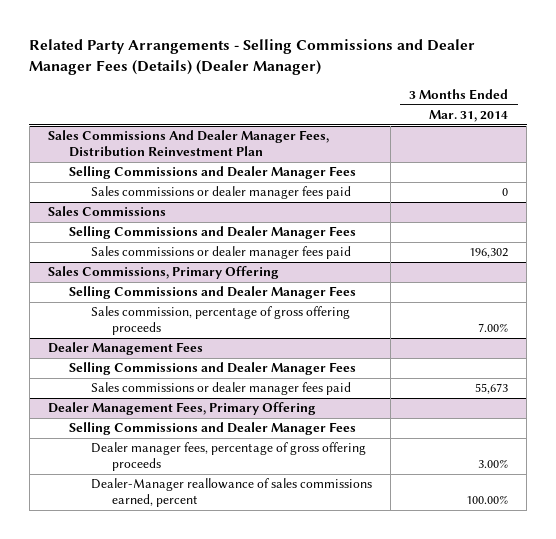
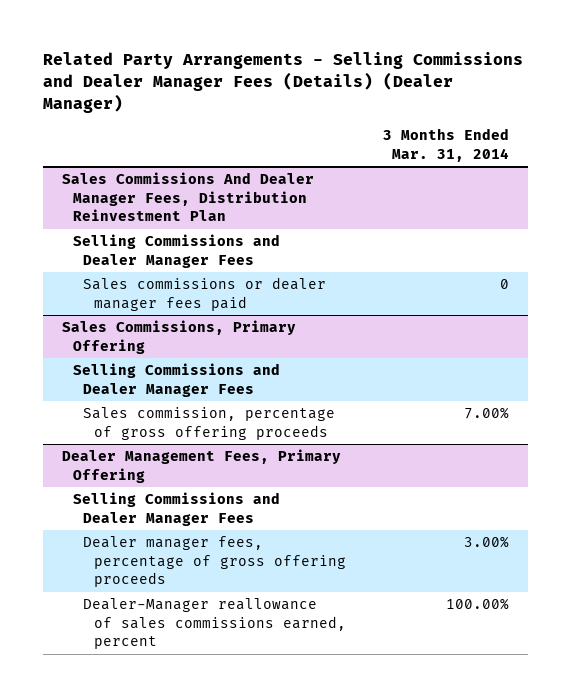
- Sales Commissions
- Selling Commissions and Dealer Manager Fees
- Sales commissions or dealer manager fees paid | 196,302
- Dealer Management Fees
- Selling Commissions and Dealer Manager Fees
- Sales commissions or dealer manager fees paid | 55,673

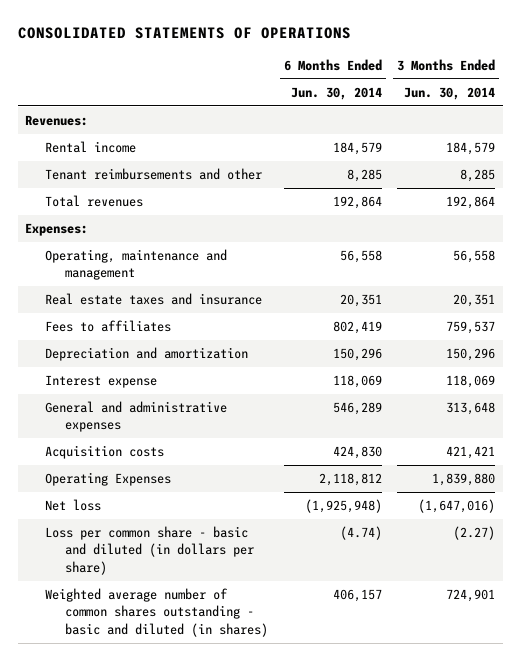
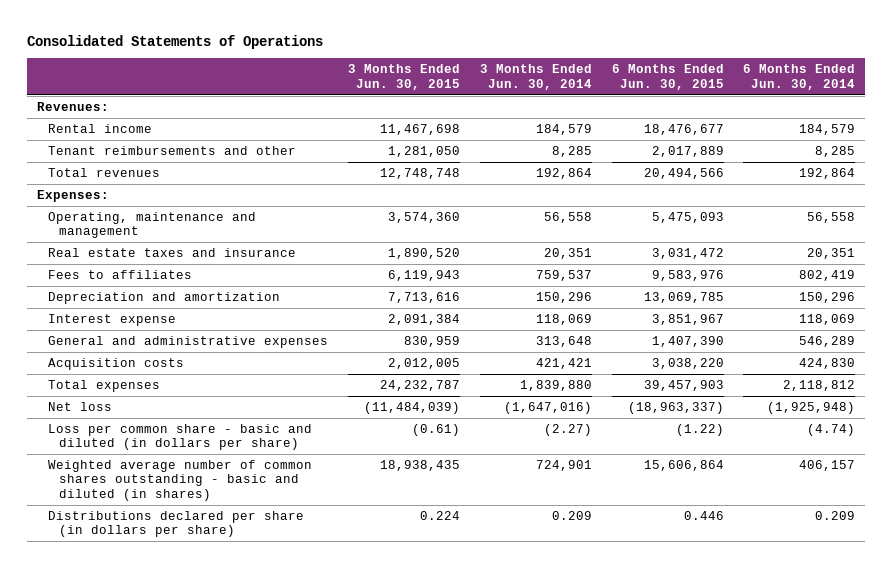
- CONSOLIDATED STATEMENTS OF OPERATIONS
+ Consolidated Statements of Operations
- | 6 Months Ended Jun. 30, 2014 | 3 Months Ended Jun. 30, 2014
+ | 3 Months Ended Jun. 30, 2015 | 3 Months Ended Jun. 30, 2014 | 6 Months Ended Jun. 30, 2015 | 6 Months Ended Jun. 30, 2014
- Operating Expenses | 2,118,812 | 1,839,880
+ Total expenses | 24,232,787 | 1,839,880 | 39,457,903 | 2,118,812
+ Distributions declared per share (in dollars per share) | 0.224 | 0.209 | 0.446 | 0.209

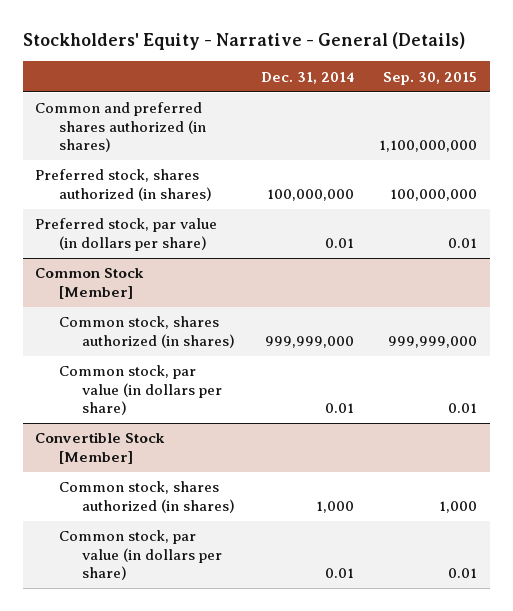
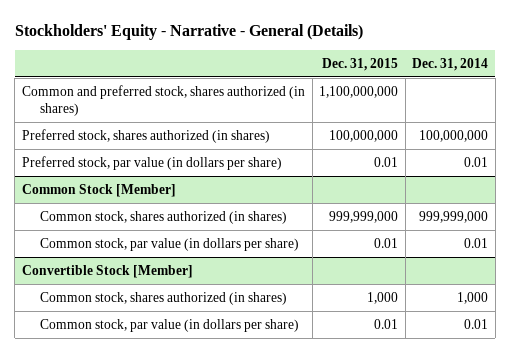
- | Dec. 31, 2014 | Sep. 30, 2015
+ | Dec. 31, 2015 | Dec. 31, 2014
- Common and preferred shares authorized (in shares) | | 1,100,000,000
+ Common and preferred stock, shares authorized (in shares) | 1,100,000,000 |

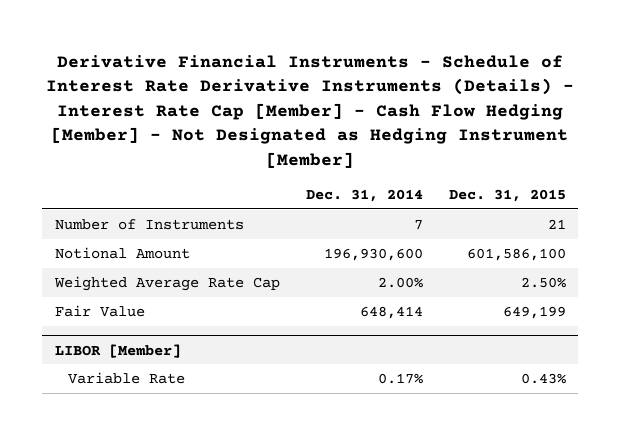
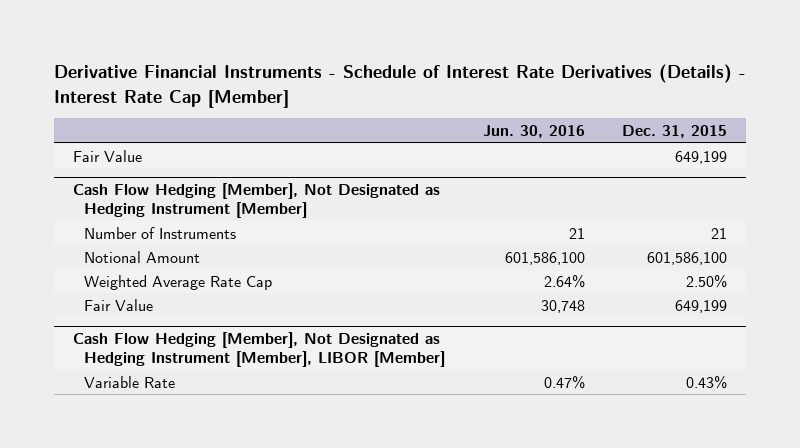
- Derivative Financial Instruments - Schedule of Interest Rate Derivative Instruments (Details) - Interest Rate Cap [Member] - Cash Flow Hedging [Member] - Not Designated as Hedging Instrument [Member]
+ Derivative Financial Instruments - Schedule of Interest Rate Derivatives (Details) - Interest Rate Cap [Member]
- | Dec. 31, 2014 | Dec. 31, 2015
+ | Jun. 30, 2016 | Dec. 31, 2015
+ Fair Value | | 649,199
+ Cash Flow Hedging [Member], Not Designated as Hedging Instrument [Member]
- LIBOR [Member]
+ Cash Flow Hedging [Member], Not Designated as Hedging Instrument [Member], LIBOR [Member]

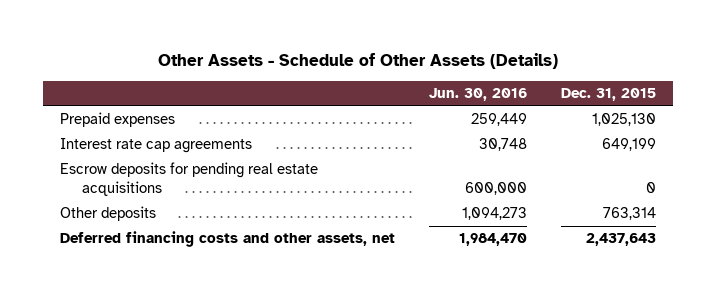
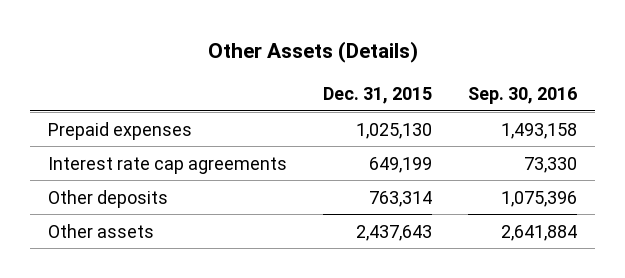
- Other Assets - Schedule of Other Assets (Details)
+ Other Assets (Details)
- | Jun. 30, 2016 | Dec. 31, 2015
+ | Dec. 31, 2015 | Sep. 30, 2016
- Escrow deposits for pending real estate acquisitions | 600,000 | 0
- Deferred financing costs and other assets, net | 1,984,470 | 2,437,643
+ Other assets | 2,437,643 | 2,641,884

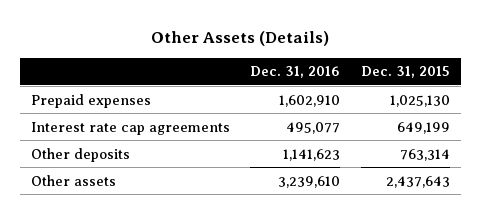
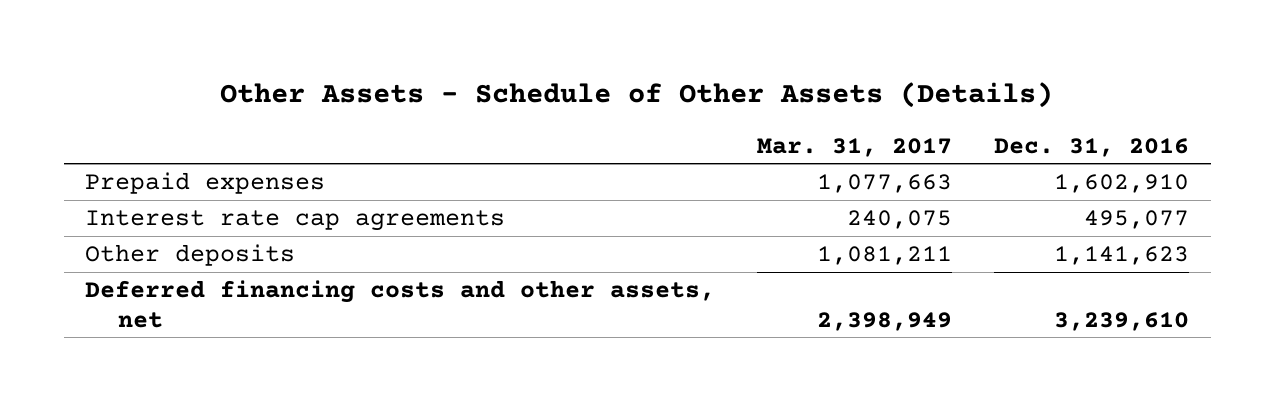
- Other Assets (Details)
+ Other Assets - Schedule of Other Assets (Details)
- | Dec. 31, 2016 | Dec. 31, 2015
+ | Mar. 31, 2017 | Dec. 31, 2016
- Other assets | 3,239,610 | 2,437,643
+ Deferred financing costs and other assets, net | 2,398,949 | 3,239,610

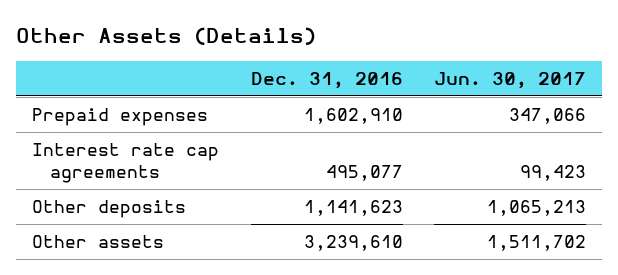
- Other Assets - Schedule of Other Assets (Details)
+ Other Assets (Details)
- | Mar. 31, 2017 | Dec. 31, 2016
+ | Dec. 31, 2016 | Jun. 30, 2017
- Deferred financing costs and other assets, net | 2,398,949 | 3,239,610
+ Other assets | 3,239,610 | 1,511,702

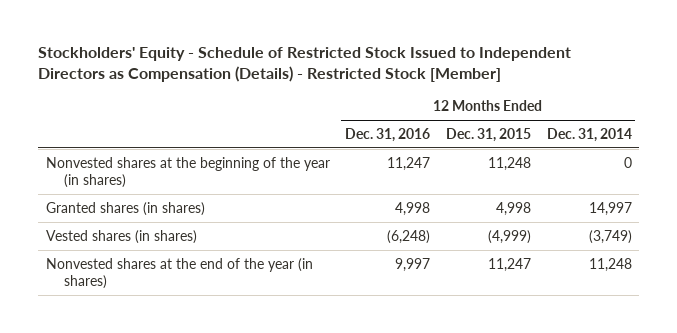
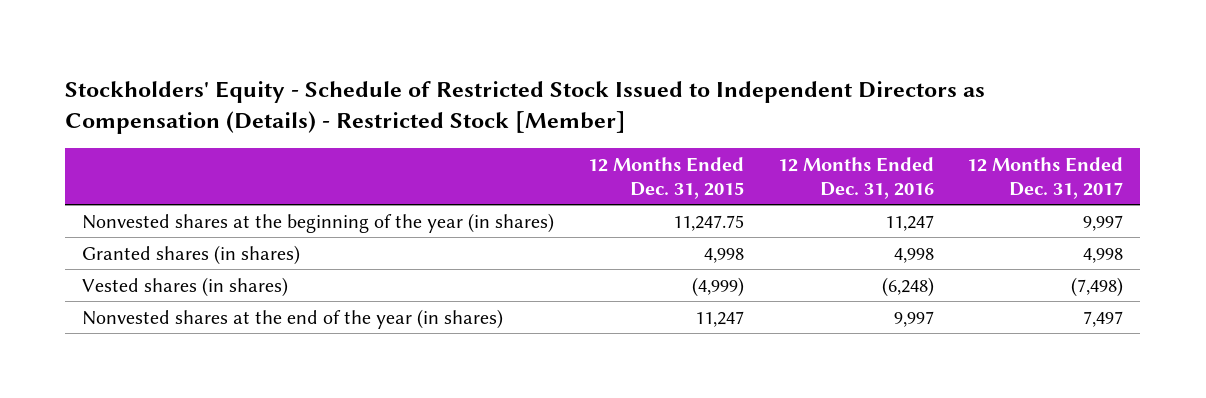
- | 12 Months Ended Dec. 31, 2016 | 12 Months Ended Dec. 31, 2015 | 12 Months Ended Dec. 31, 2014
+ | 12 Months Ended Dec. 31, 2015 | 12 Months Ended Dec. 31, 2016 | 12 Months Ended Dec. 31, 2017
- Nonvested shares at the beginning of the year (in shares) | 11,247 | 11,248 | 0
+ Nonvested shares at the beginning of the year (in shares) | 11,247.75 | 11,247 | 9,997

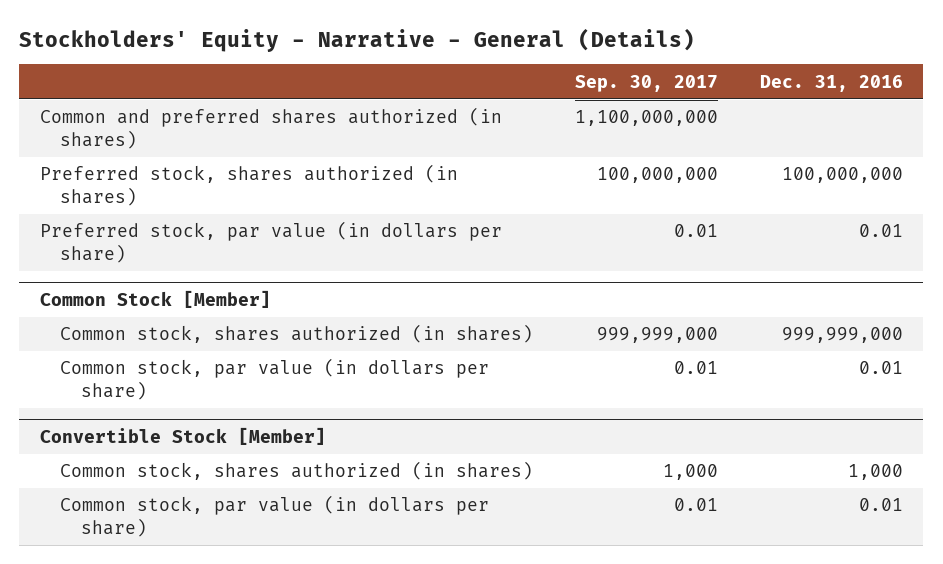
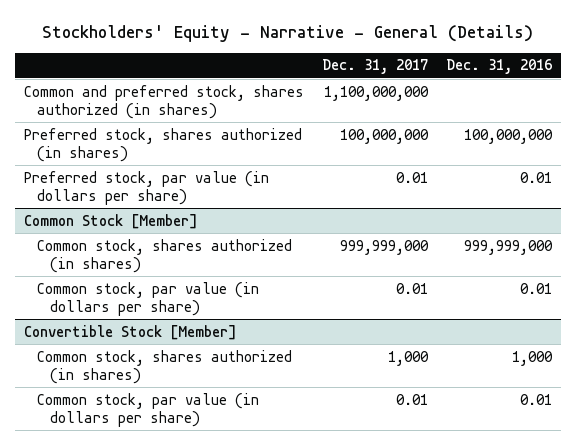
- | Sep. 30, 2017 | Dec. 31, 2016
+ | Dec. 31, 2017 | Dec. 31, 2016
- Common and preferred shares authorized (in shares) | 1,100,000,000 |
+ Common and preferred stock, shares authorized (in shares) | 1,100,000,000 |

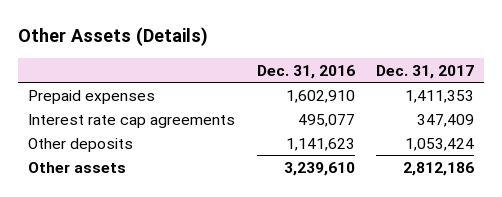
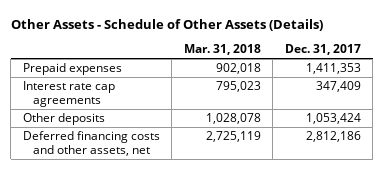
- Other Assets (Details)
+ Other Assets - Schedule of Other Assets (Details)
- | Dec. 31, 2016 | Dec. 31, 2017
+ | Mar. 31, 2018 | Dec. 31, 2017
- Other assets | 3,239,610 | 2,812,186
+ Deferred financing costs and other assets, net | 2,725,119 | 2,812,186

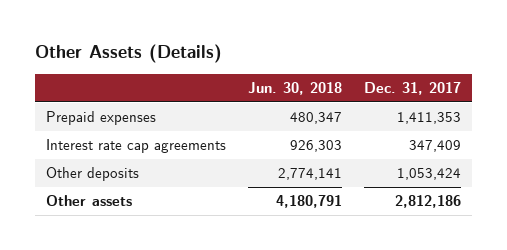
- Other Assets - Schedule of Other Assets (Details)
+ Other Assets (Details)
- | Mar. 31, 2018 | Dec. 31, 2017
+ | Jun. 30, 2018 | Dec. 31, 2017
- Deferred financing costs and other assets, net | 2,725,119 | 2,812,186
+ Other assets | 4,180,791 | 2,812,186

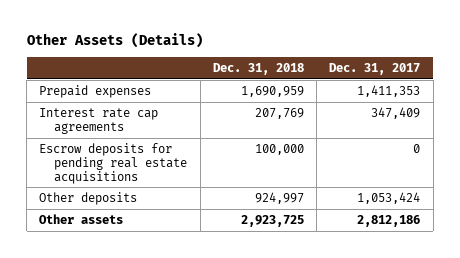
- | Jun. 30, 2018 | Dec. 31, 2017
+ | Dec. 31, 2018 | Dec. 31, 2017
+ Escrow deposits for pending real estate acquisitions | 100,000 | 0

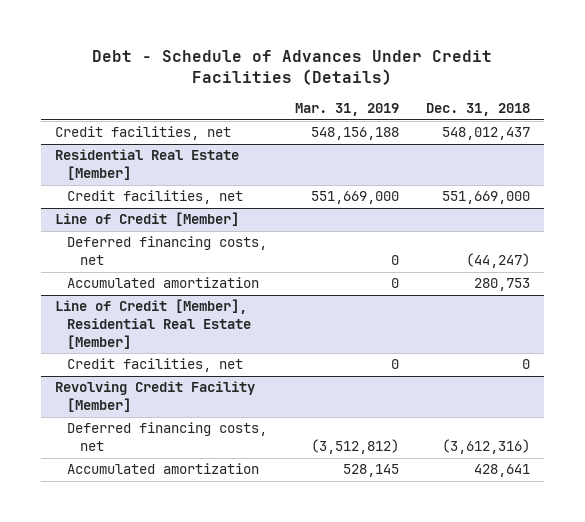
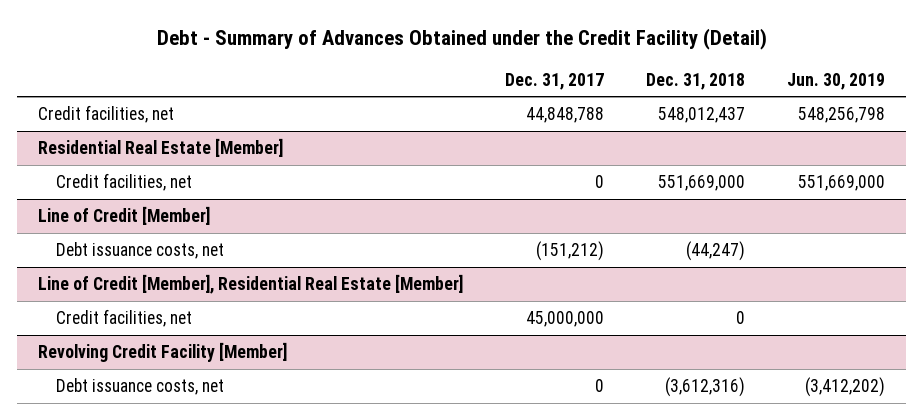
- Debt - Schedule of Advances Under Credit Facilities (Details)
+ Debt - Summary of Advances Obtained under the Credit Facility (Detail)
- | Mar. 31, 2019 | Dec. 31, 2018
+ | Dec. 31, 2017 | Dec. 31, 2018 | Jun. 30, 2019
@ Line of Credit [Member]
- Deferred financing costs, net | 0 | (44,247)
- Accumulated amortization | 0 | 280,753
+ Debt issuance costs, net | (151,212) | (44,247) |
@ Revolving Credit Facility [Member]
- Deferred financing costs, net | (3,512,812) | (3,612,316)
- Accumulated amortization | 528,145 | 428,641
+ Debt issuance costs, net | 0 | (3,612,316) | (3,412,202)

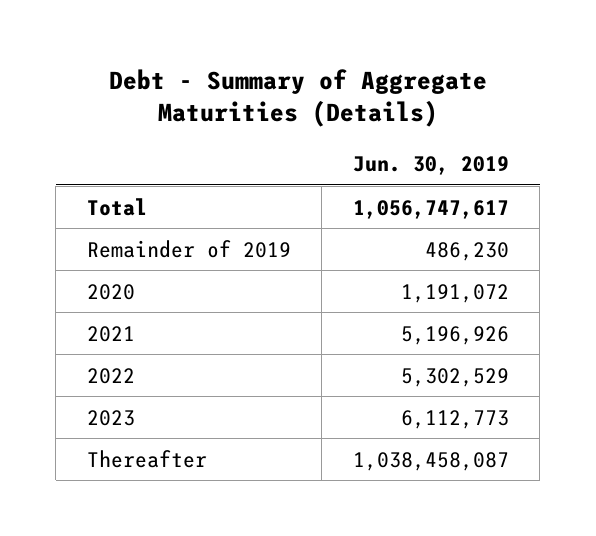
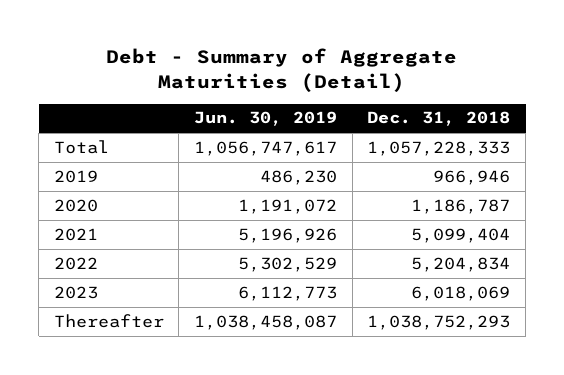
- Debt - Summary of Aggregate Maturities (Details)
+ Debt - Summary of Aggregate Maturities (Detail)
- | Jun. 30, 2019
+ | Jun. 30, 2019 | Dec. 31, 2018
- Remainder of 2019 | 486,230
+ 2019 | 486,230 | 966,946

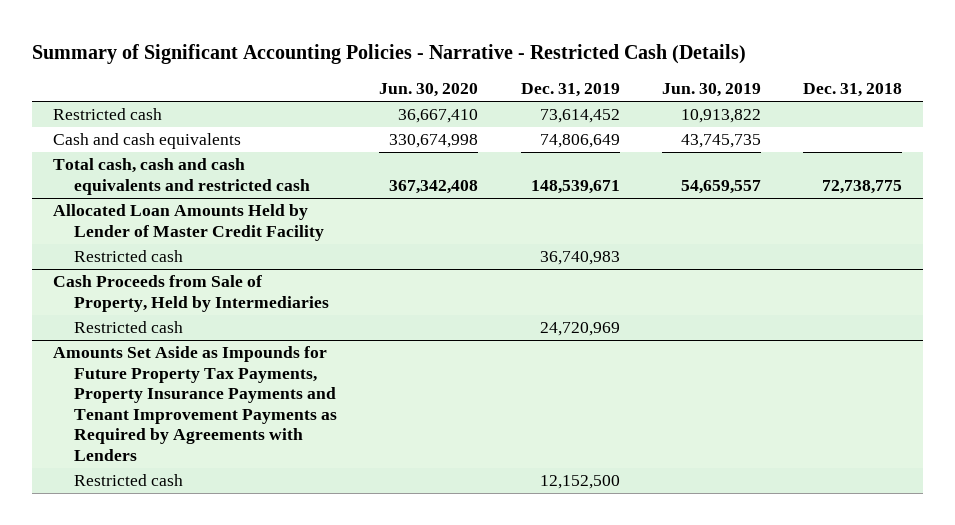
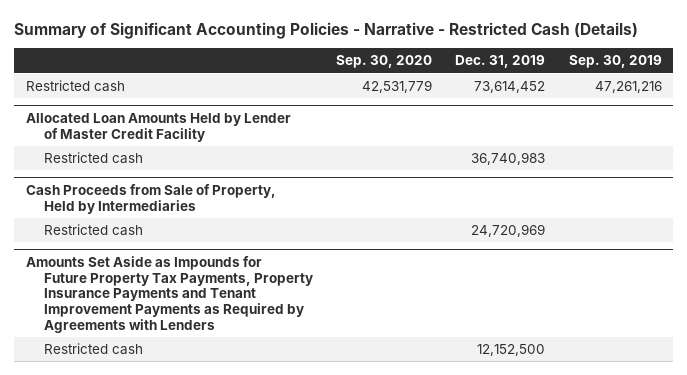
- | Jun. 30, 2020 | Dec. 31, 2019 | Jun. 30, 2019 | Dec. 31, 2018
+ | Sep. 30, 2020 | Dec. 31, 2019 | Sep. 30, 2019
- Cash and cash equivalents | 330,674,998 | 74,806,649 | 43,745,735 |
- Total cash, cash and cash equivalents and restricted cash | 367,342,408 | 148,539,671 | 54,659,557 | 72,738,775

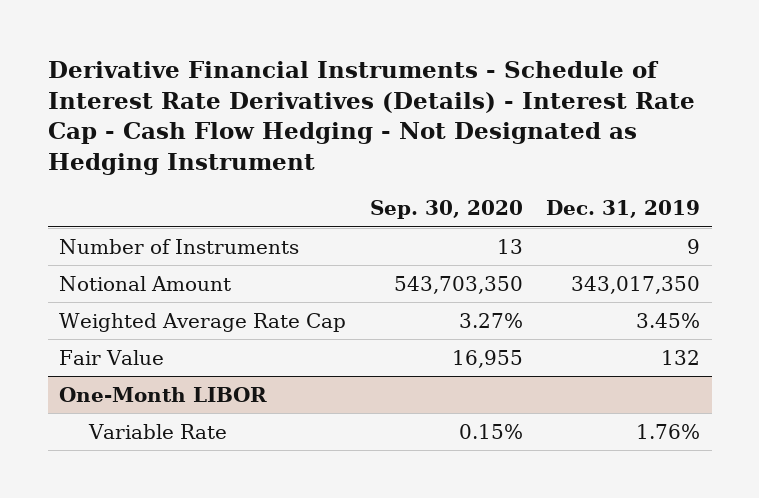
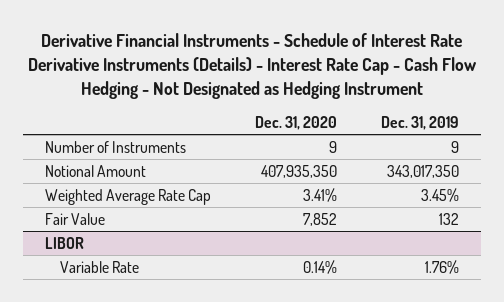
- Derivative Financial Instruments - Schedule of Interest Rate Derivatives (Details) - Interest Rate Cap - Cash Flow Hedging - Not Designated as Hedging Instrument
+ Derivative Financial Instruments - Schedule of Interest Rate Derivative Instruments (Details) - Interest Rate Cap - Cash Flow Hedging - Not Designated as Hedging Instrument
- | Sep. 30, 2020 | Dec. 31, 2019
+ | Dec. 31, 2020 | Dec. 31, 2019
- One-Month LIBOR
+ LIBOR

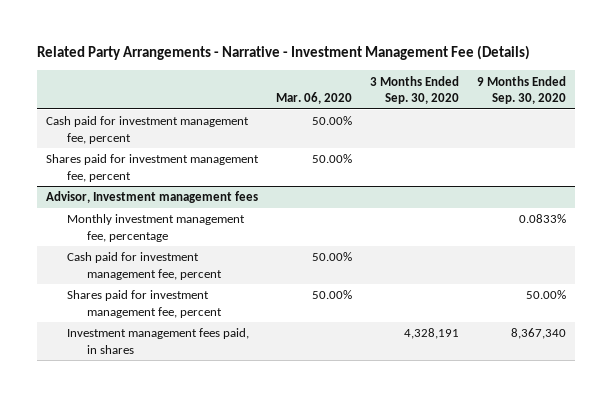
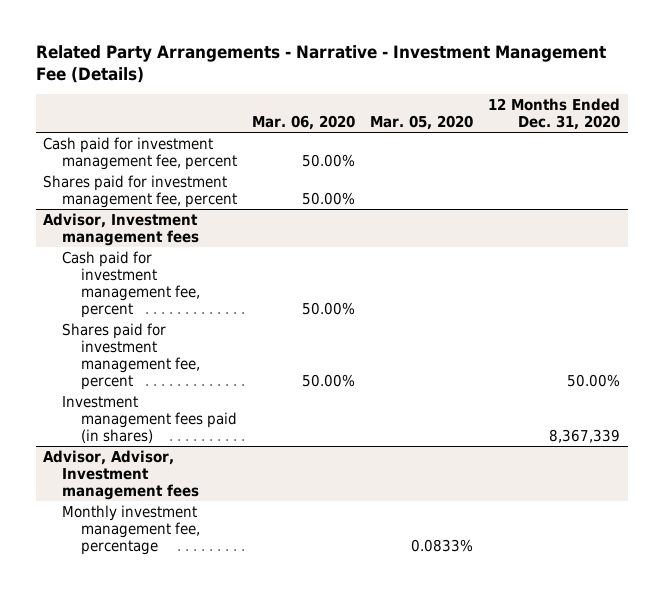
- | Mar. 06, 2020 | 3 Months Ended Sep. 30, 2020 | 9 Months Ended Sep. 30, 2020
+ | Mar. 06, 2020 | Mar. 05, 2020 | 12 Months Ended Dec. 31, 2020
@ Advisor, Investment management fees
- Monthly investment management fee, percentage | | | 0.0833%
- Investment management fees paid, in shares | | 4,328,191 | 8,367,340
+ Investment management fees paid (in shares) | | | 8,367,339
+ Advisor, Advisor, Investment management fees
+ Monthly investment management fee, percentage | | 0.0833% |

